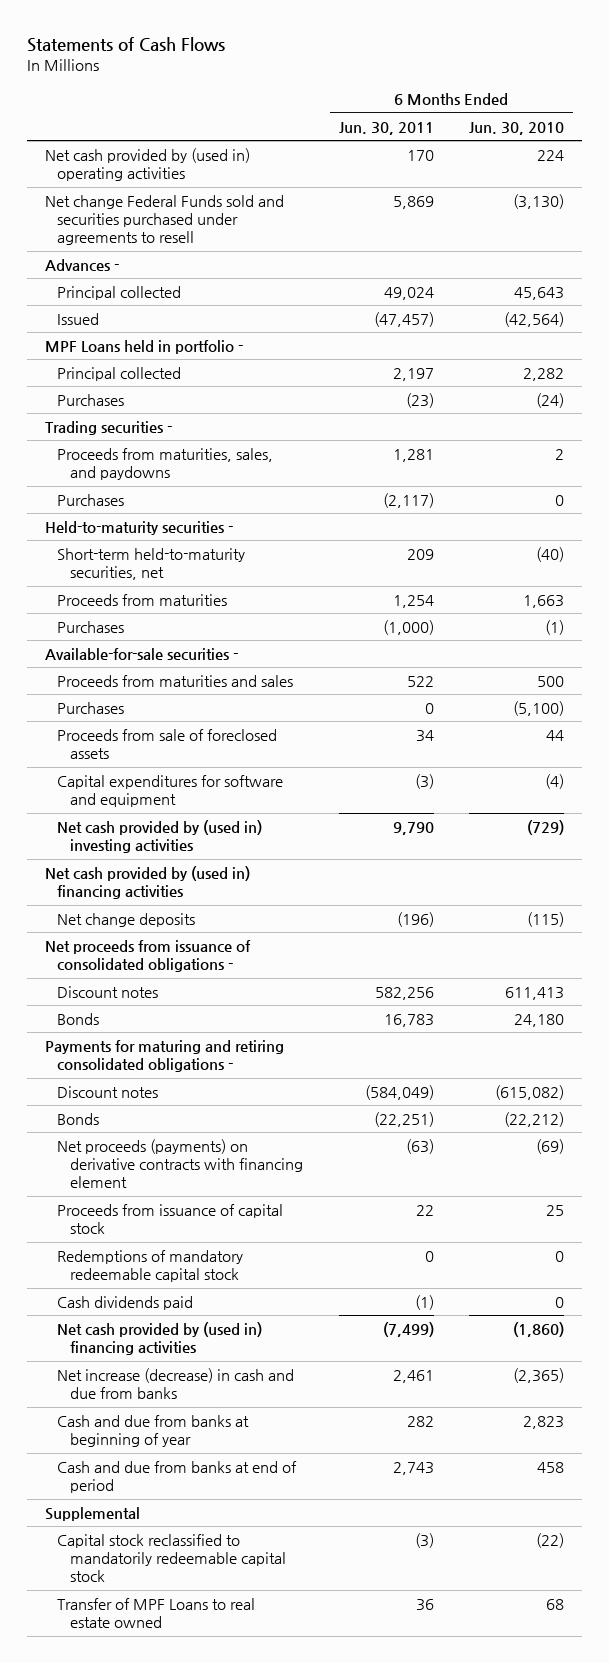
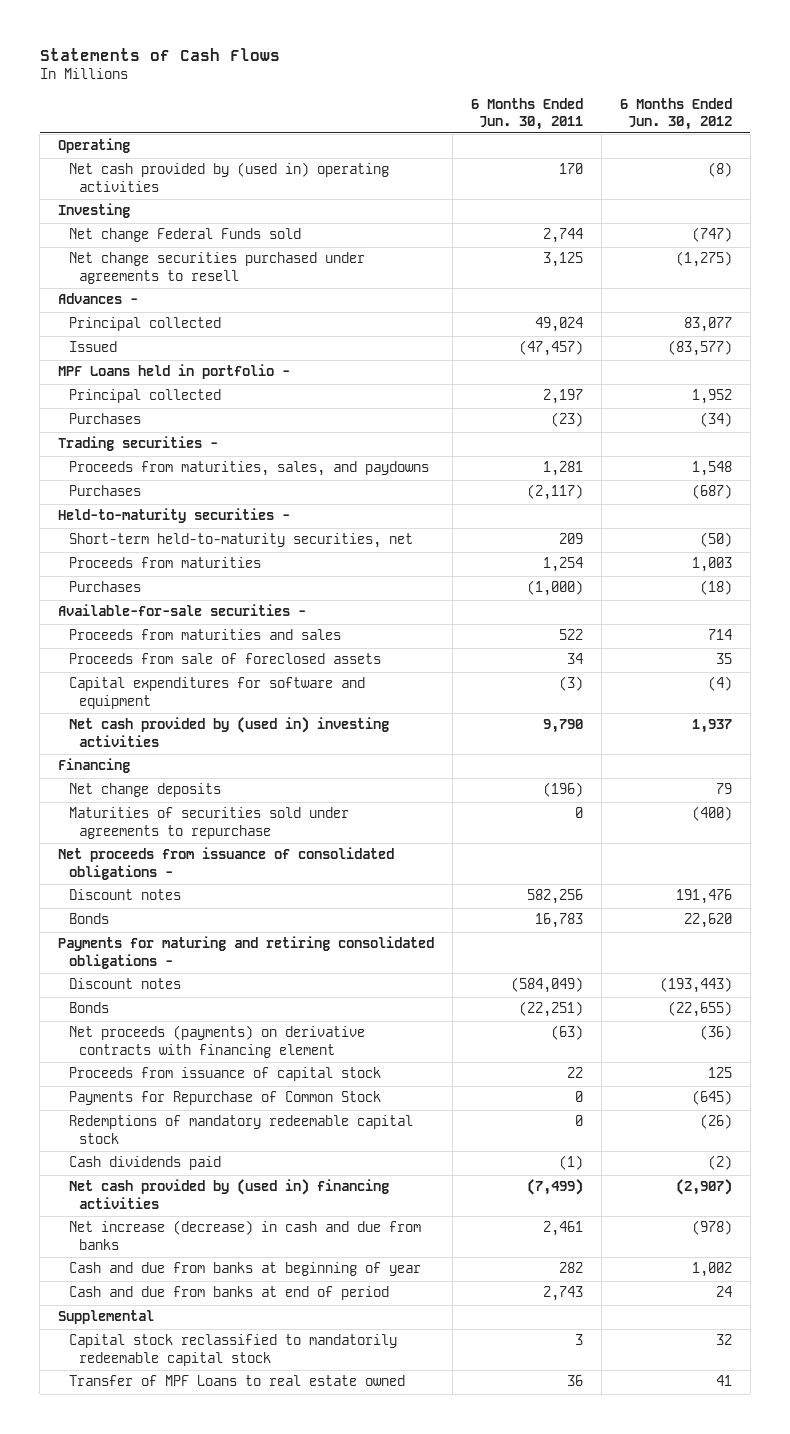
- | 6 Months Ended Jun. 30, 2011 | 6 Months Ended Jun. 30, 2010
+ | 6 Months Ended Jun. 30, 2011 | 6 Months Ended Jun. 30, 2012
+ Operating
- Net change Federal Funds sold and securities purchased under agreements to resell | 5,869 | (3,130)
+ Investing
+ Net change Federal Funds sold | 2,744 | (747)
+ Net change securities purchased under agreements to resell | 3,125 | (1,275)
- Purchases | 0 | (5,100)
- Net cash provided by (used in) financing activities
+ Financing
+ Maturities of securities sold under agreements to repurchase | 0 | (400)
+ Payments for Repurchase of Common Stock | 0 | (645)
- Capital stock reclassified to mandatorily redeemable capital stock | (3) | (22)
+ Capital stock reclassified to mandatorily redeemable capital stock | 3 | 32

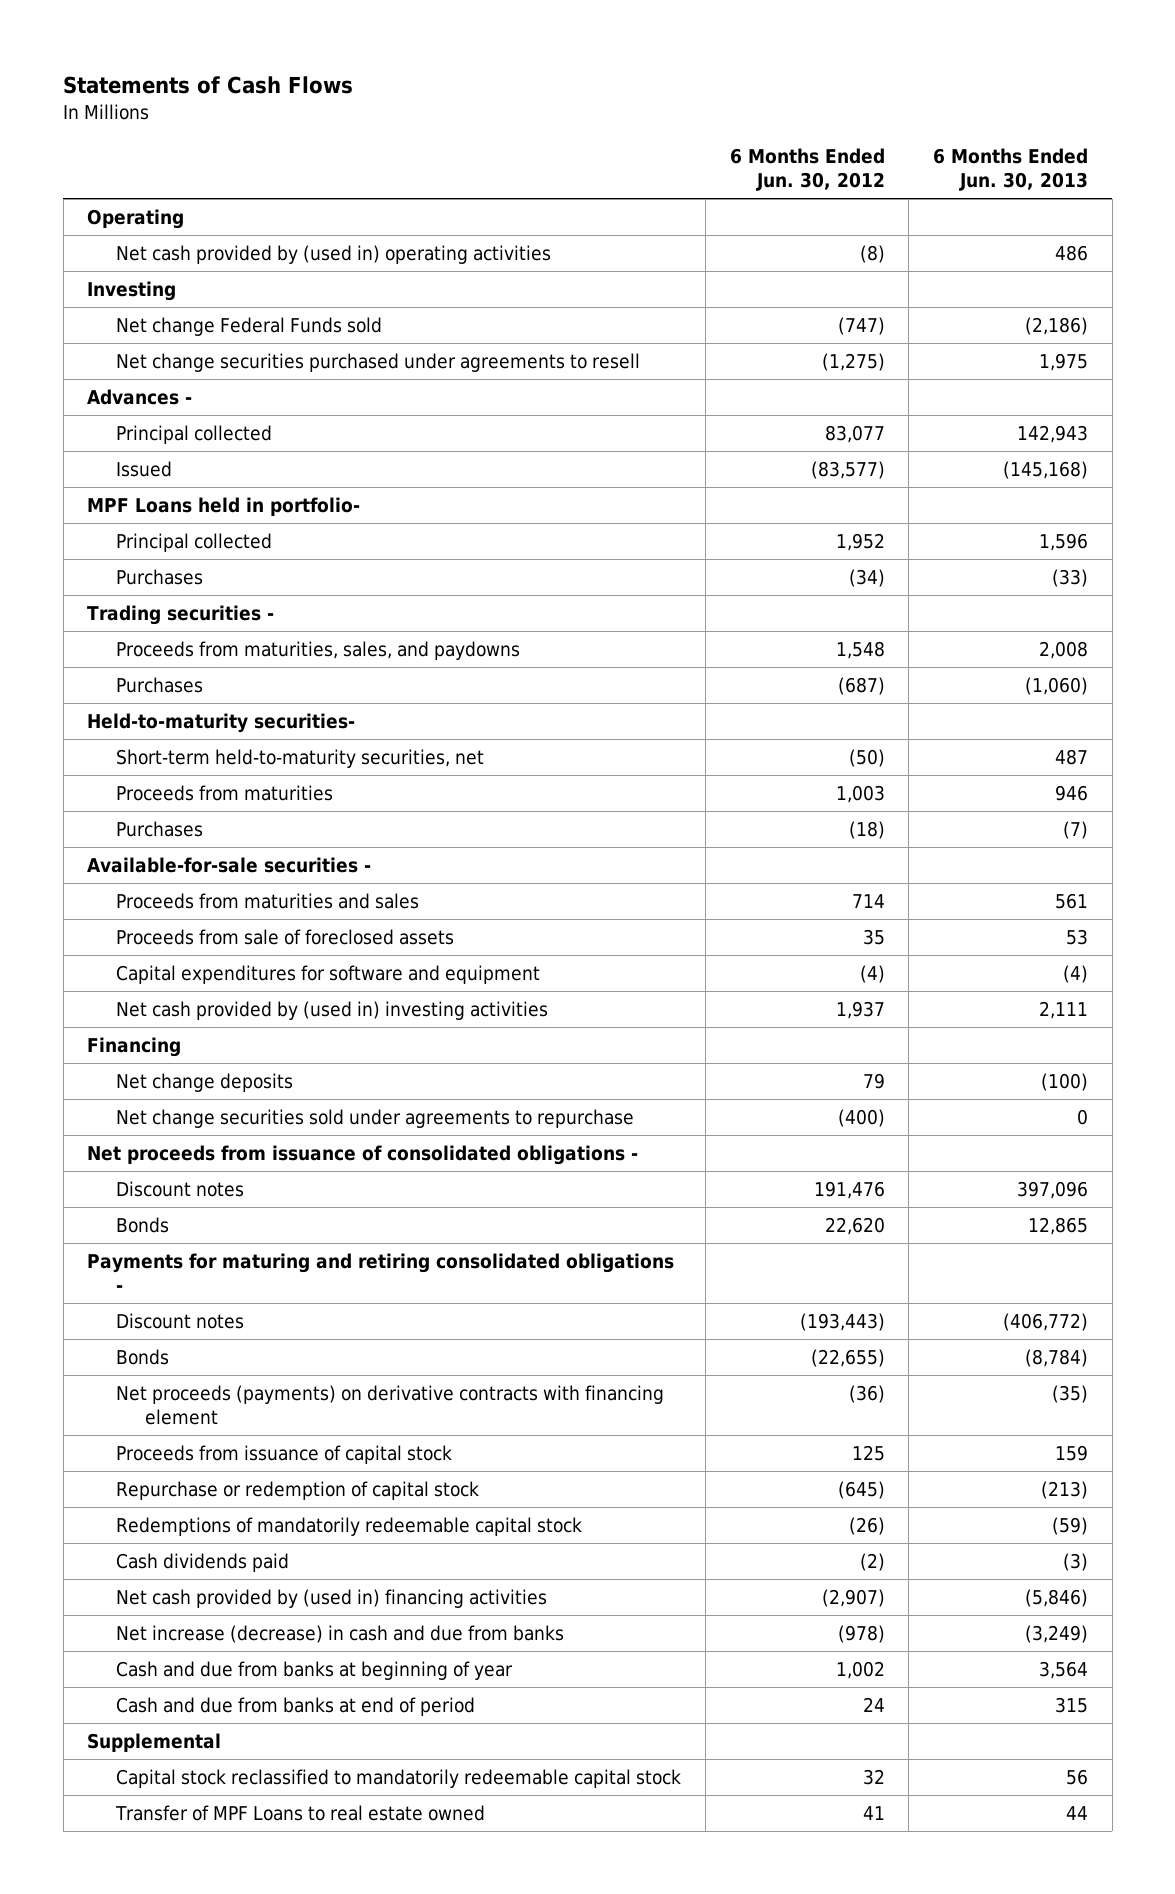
- | 6 Months Ended Jun. 30, 2011 | 6 Months Ended Jun. 30, 2012
+ | 6 Months Ended Jun. 30, 2012 | 6 Months Ended Jun. 30, 2013
- MPF Loans held in portfolio -
+ MPF Loans held in portfolio-
- Held-to-maturity securities -
+ Held-to-maturity securities-
- Maturities of securities sold under agreements to repurchase | 0 | (400)
+ Net change securities sold under agreements to repurchase | (400) | 0
- Payments for Repurchase of Common Stock | 0 | (645)
- Redemptions of mandatory redeemable capital stock | 0 | (26)
+ Repurchase or redemption of capital stock | (645) | (213)
+ Redemptions of mandatorily redeemable capital stock | (26) | (59)

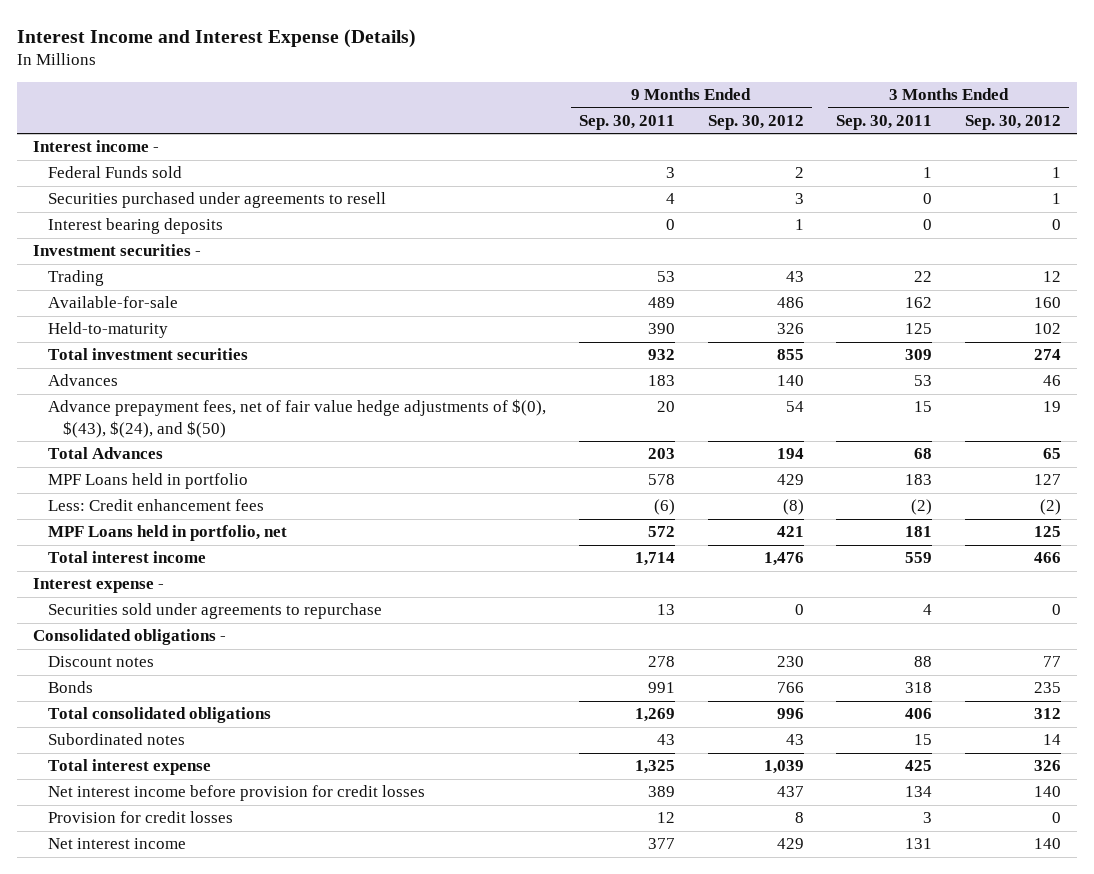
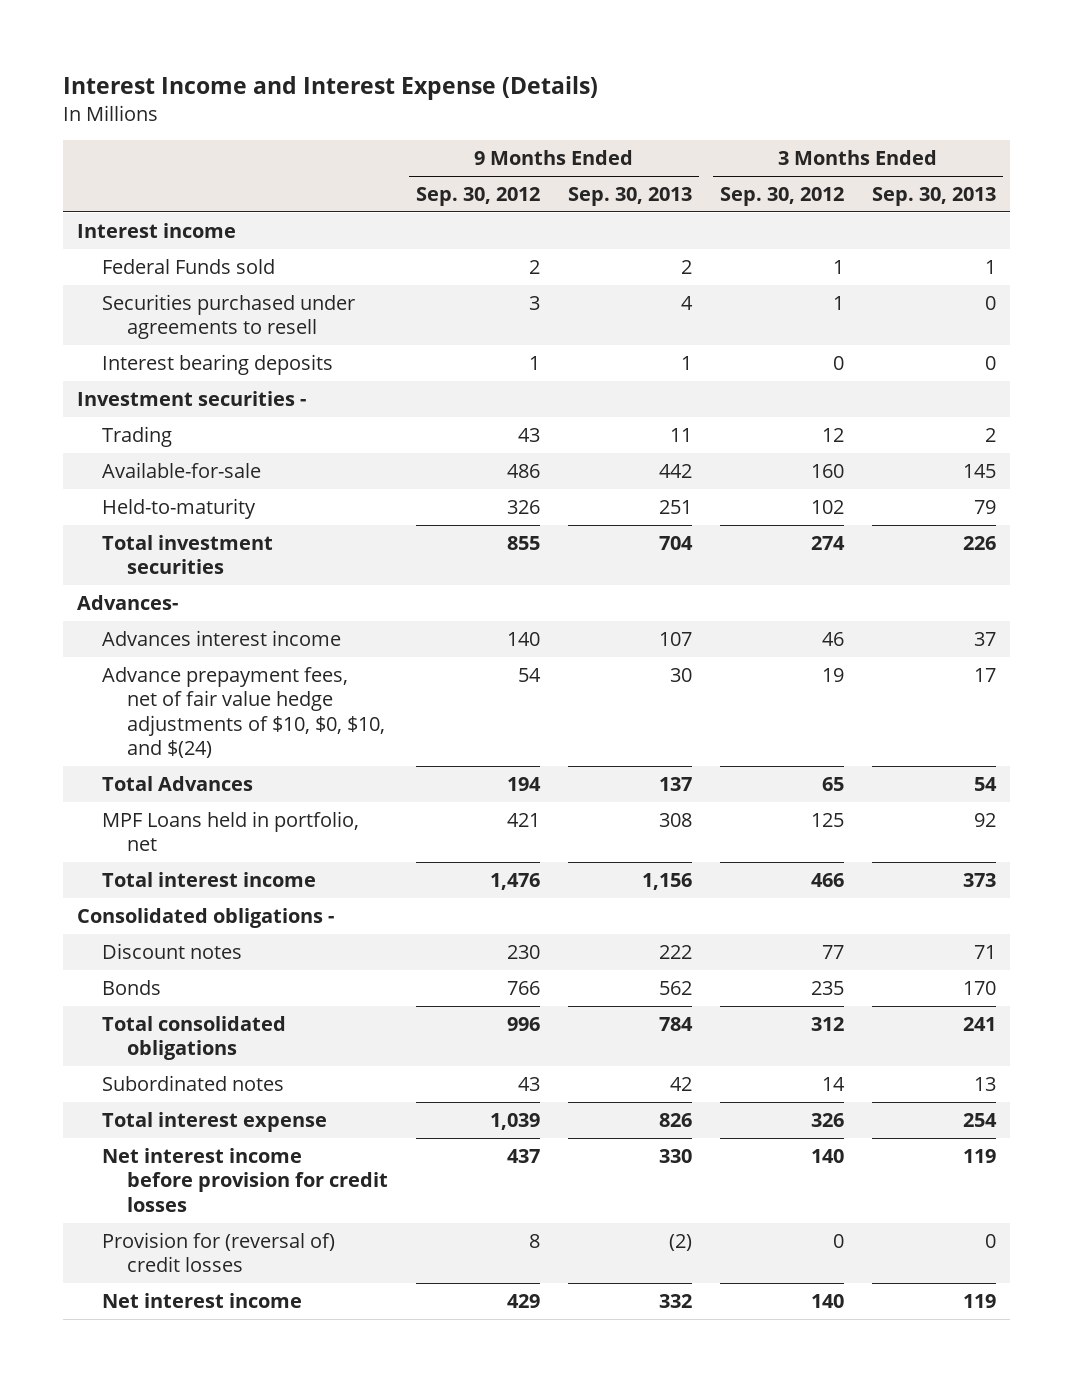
- | 9 Months Ended Sep. 30, 2011 | 9 Months Ended Sep. 30, 2012 | 3 Months Ended Sep. 30, 2011 | 3 Months Ended Sep. 30, 2012
+ | 9 Months Ended Sep. 30, 2012 | 9 Months Ended Sep. 30, 2013 | 3 Months Ended Sep. 30, 2012 | 3 Months Ended Sep. 30, 2013
- Interest income -
+ Interest income
- Advances | 183 | 140 | 53 | 46
- Advance prepayment fees, net of fair value hedge adjustments of $(0), $(43), $(24), and $(50) | 20 | 54 | 15 | 19
+ Advances-
+ Advances interest income | 140 | 107 | 46 | 37
+ Advance prepayment fees, net of fair value hedge adjustments of $10, $0, $10, and $(24) | 54 | 30 | 19 | 17
- MPF Loans held in portfolio | 578 | 429 | 183 | 127
- Less: Credit enhancement fees | (6) | (8) | (2) | (2)
- Interest expense -
- Securities sold under agreements to repurchase | 13 | 0 | 4 | 0
- Provision for credit losses | 12 | 8 | 3 | 0
+ Provision for (reversal of) credit losses | 8 | (2) | 0 | 0

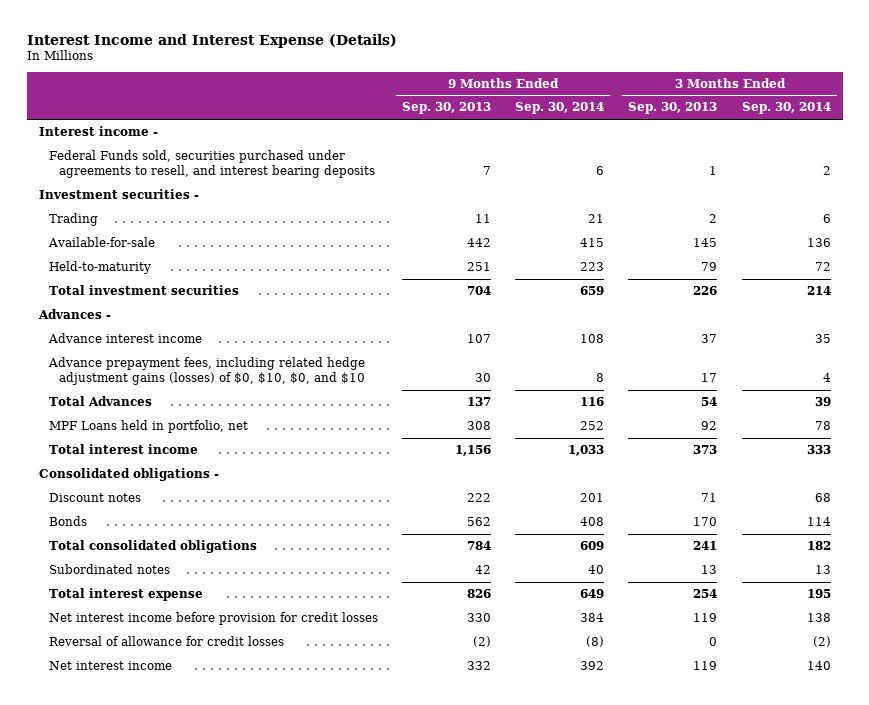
- | 9 Months Ended Sep. 30, 2012 | 9 Months Ended Sep. 30, 2013 | 3 Months Ended Sep. 30, 2012 | 3 Months Ended Sep. 30, 2013
+ | 9 Months Ended Sep. 30, 2013 | 9 Months Ended Sep. 30, 2014 | 3 Months Ended Sep. 30, 2013 | 3 Months Ended Sep. 30, 2014
- Interest income
- Federal Funds sold | 2 | 2 | 1 | 1
- Securities purchased under agreements to resell | 3 | 4 | 1 | 0
- Interest bearing deposits | 1 | 1 | 0 | 0
+ Interest income -
+ Federal Funds sold, securities purchased under agreements to resell, and interest bearing deposits | 7 | 6 | 1 | 2
- Advances-
- Advances interest income | 140 | 107 | 46 | 37
- Advance prepayment fees, net of fair value hedge adjustments of $10, $0, $10, and $(24) | 54 | 30 | 19 | 17
+ Advances -
+ Advance interest income | 107 | 108 | 37 | 35
+ Advance prepayment fees, including related hedge adjustment gains (losses) of $0, $10, $0, and $10 | 30 | 8 | 17 | 4
- Provision for (reversal of) credit losses | 8 | (2) | 0 | 0
+ Reversal of allowance for credit losses | (2) | (8) | 0 | (2)

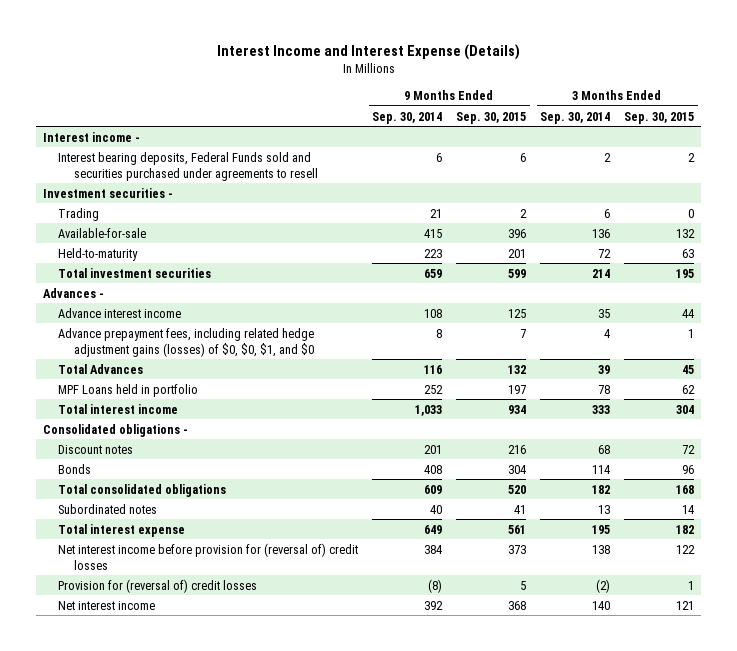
- | 9 Months Ended Sep. 30, 2013 | 9 Months Ended Sep. 30, 2014 | 3 Months Ended Sep. 30, 2013 | 3 Months Ended Sep. 30, 2014
+ | 9 Months Ended Sep. 30, 2014 | 9 Months Ended Sep. 30, 2015 | 3 Months Ended Sep. 30, 2014 | 3 Months Ended Sep. 30, 2015
- Federal Funds sold, securities purchased under agreements to resell, and interest bearing deposits | 7 | 6 | 1 | 2
+ Interest bearing deposits, Federal Funds sold and securities purchased under agreements to resell | 6 | 6 | 2 | 2
- Advance prepayment fees, including related hedge adjustment gains (losses) of $0, $10, $0, and $10 | 30 | 8 | 17 | 4
+ Advance prepayment fees, including related hedge adjustment gains (losses) of $0, $0, $1, and $0 | 8 | 7 | 4 | 1
- MPF Loans held in portfolio, net | 308 | 252 | 92 | 78
+ MPF Loans held in portfolio | 252 | 197 | 78 | 62
- Net interest income before provision for credit losses | 330 | 384 | 119 | 138
- Reversal of allowance for credit losses | (2) | (8) | 0 | (2)
+ Net interest income before provision for (reversal of) credit losses | 384 | 373 | 138 | 122
+ Provision for (reversal of) credit losses | (8) | 5 | (2) | 1

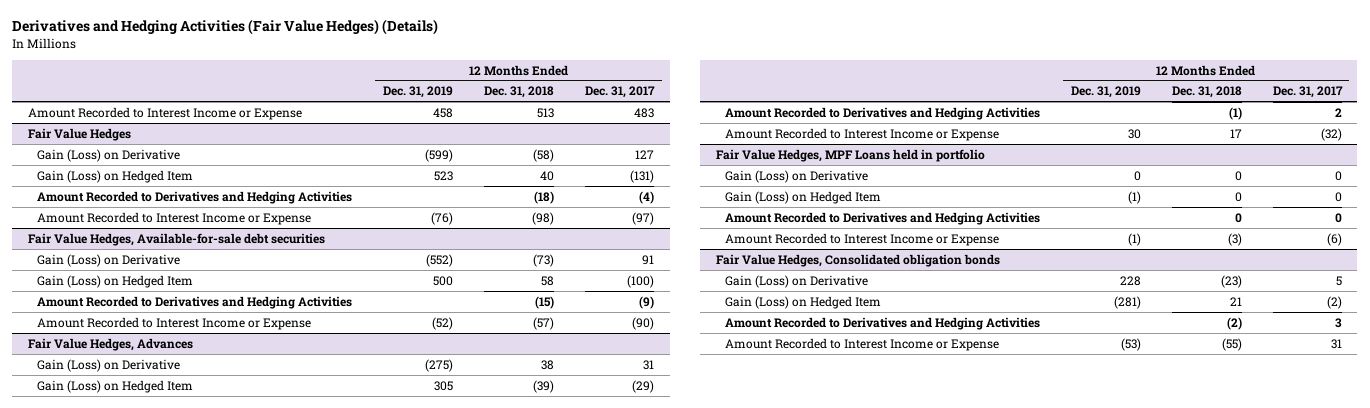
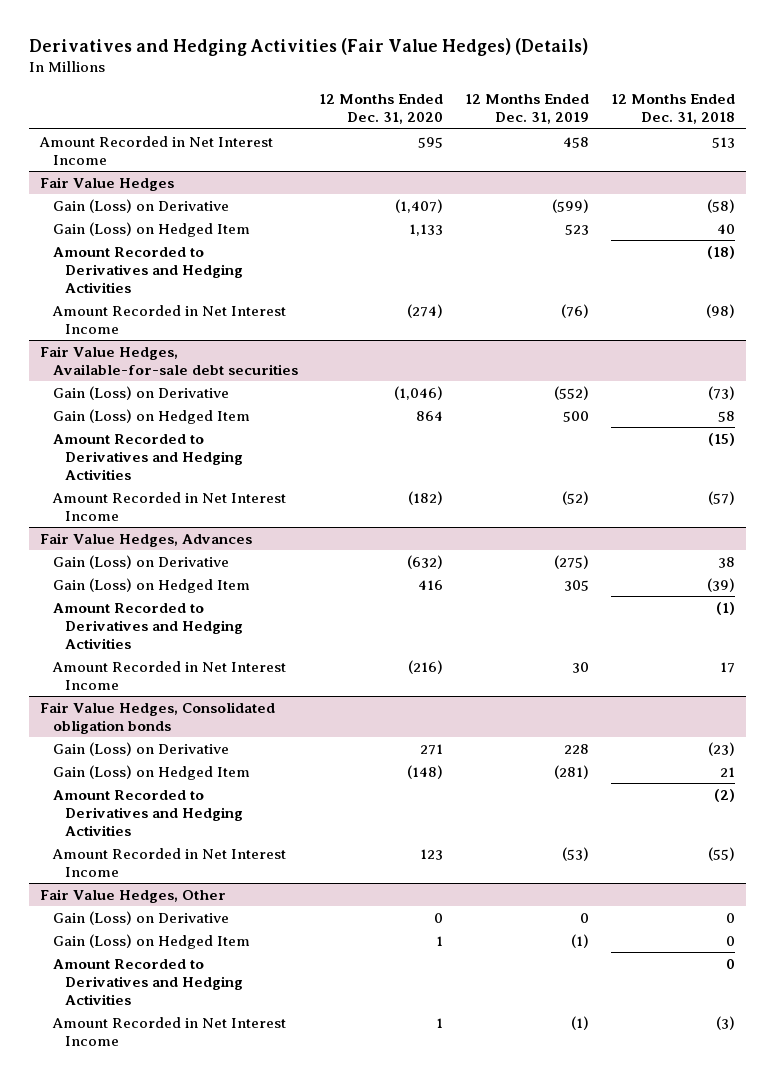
- | 12 Months Ended Dec. 31, 2019 | 12 Months Ended Dec. 31, 2018 | 12 Months Ended Dec. 31, 2017
+ | 12 Months Ended Dec. 31, 2020 | 12 Months Ended Dec. 31, 2019 | 12 Months Ended Dec. 31, 2018
- Amount Recorded to Interest Income or Expense | 458 | 513 | 483
+ Amount Recorded in Net Interest Income | 595 | 458 | 513
@ Fair Value Hedges
- Amount Recorded to Interest Income or Expense | (76) | (98) | (97)
+ Amount Recorded in Net Interest Income | (274) | (76) | (98)
@ Fair Value Hedges, Available-for-sale debt securities
- Amount Recorded to Interest Income or Expense | (52) | (57) | (90)
+ Amount Recorded in Net Interest Income | (182) | (52) | (57)
@ Fair Value Hedges, Advances
- Amount Recorded to Interest Income or Expense | 30 | 17 | (32)
- Fair Value Hedges, MPF Loans held in portfolio
- Gain (Loss) on Derivative | 0 | 0 | 0
- Gain (Loss) on Hedged Item | (1) | 0 | 0
- Amount Recorded to Derivatives and Hedging Activities | | 0 | 0
- Amount Recorded to Interest Income or Expense | (1) | (3) | (6)
@ Fair Value Hedges, Advances
+ Amount Recorded in Net Interest Income | (216) | 30 | 17
@ Fair Value Hedges, Consolidated obligation bonds
- Amount Recorded to Interest Income or Expense | (53) | (55) | 31
+ Amount Recorded in Net Interest Income | 123 | (53) | (55)
+ Fair Value Hedges, Other
+ Gain (Loss) on Derivative | 0 | 0 | 0
+ Gain (Loss) on Hedged Item | 1 | (1) | 0
+ Amount Recorded to Derivatives and Hedging Activities | | | 0
+ Amount Recorded in Net Interest Income | 1 | (1) | (3)

